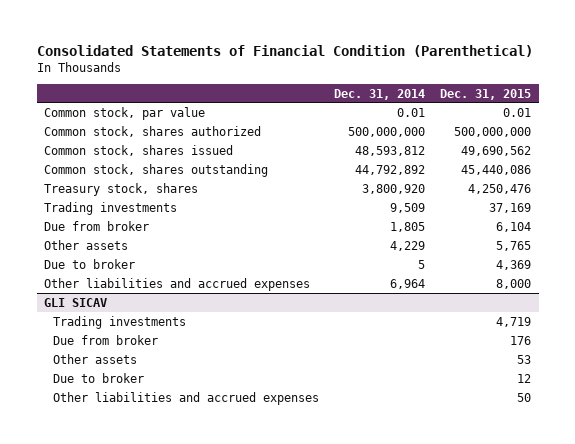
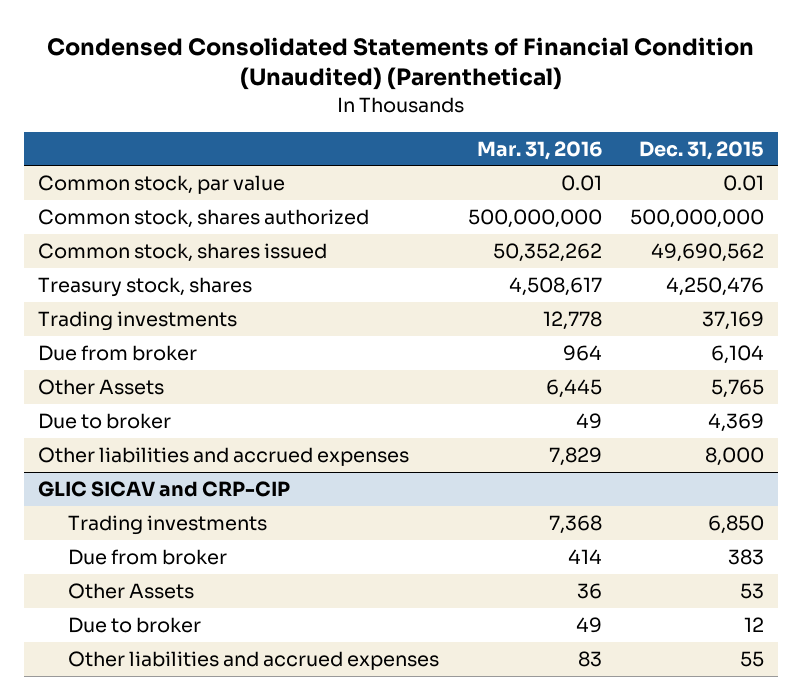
- Consolidated Statements of Financial Condition (Parenthetical)
+ Condensed Consolidated Statements of Financial Condition (Unaudited) (Parenthetical)
- | Dec. 31, 2014 | Dec. 31, 2015
+ | Mar. 31, 2016 | Dec. 31, 2015
- Common stock, shares outstanding | 44,792,892 | 45,440,086
- Other assets | 4,229 | 5,765
+ Other Assets | 6,445 | 5,765
- GLI SICAV
- Trading investments | | 4,719
- Due from broker | | 176
- Other assets | | 53
+ GLIC SICAV and CRP-CIP
+ Trading investments | 7,368 | 6,850
+ Due from broker | 414 | 383
+ Other Assets | 36 | 53
- Other liabilities and accrued expenses | | 50
+ Other liabilities and accrued expenses | 83 | 55

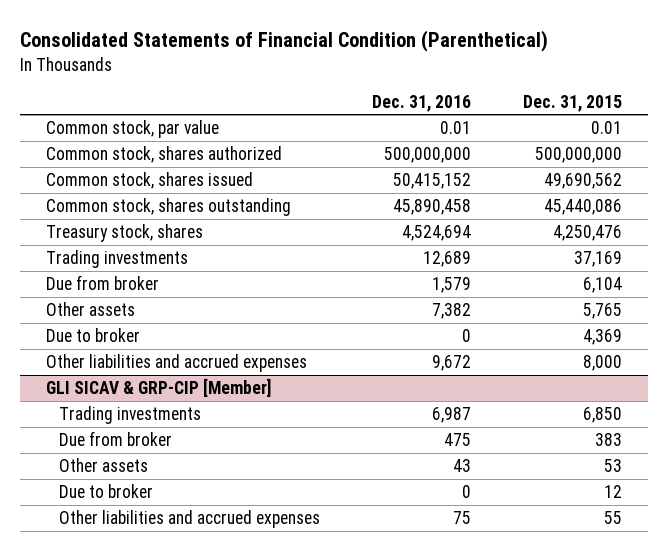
- Condensed Consolidated Statements of Financial Condition (Unaudited) (Parenthetical)
+ Consolidated Statements of Financial Condition (Parenthetical)
- | Mar. 31, 2016 | Dec. 31, 2015
+ | Dec. 31, 2016 | Dec. 31, 2015
+ Common stock, shares outstanding | 45,890,458 | 45,440,086
- Other Assets | 6,445 | 5,765
+ Other assets | 7,382 | 5,765
- GLIC SICAV and CRP-CIP
+ GLI SICAV & GRP-CIP [Member]
- Other Assets | 36 | 53
+ Other assets | 43 | 53

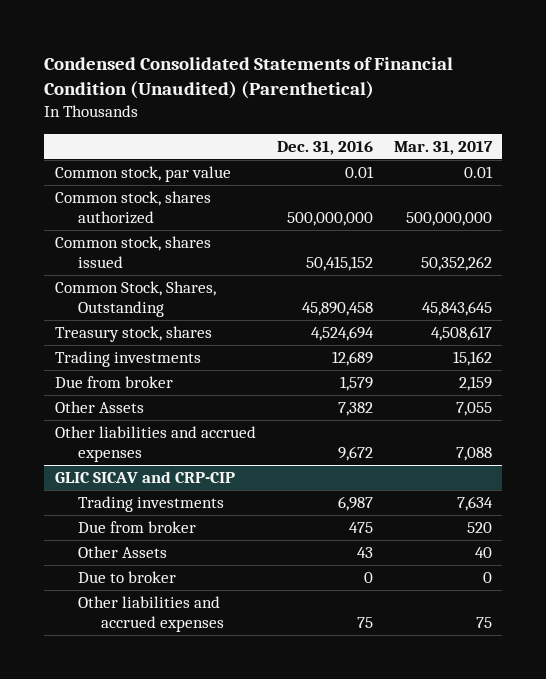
- Consolidated Statements of Financial Condition (Parenthetical)
+ Condensed Consolidated Statements of Financial Condition (Unaudited) (Parenthetical)
- | Dec. 31, 2016 | Dec. 31, 2015
+ | Dec. 31, 2016 | Mar. 31, 2017
- Common stock, shares outstanding | 45,890,458 | 45,440,086
+ Common Stock, Shares, Outstanding | 45,890,458 | 45,843,645
- Other assets | 7,382 | 5,765
- Due to broker | 0 | 4,369
+ Other Assets | 7,382 | 7,055
- GLI SICAV & GRP-CIP [Member]
+ GLIC SICAV and CRP-CIP
- Other assets | 43 | 53
+ Other Assets | 43 | 40

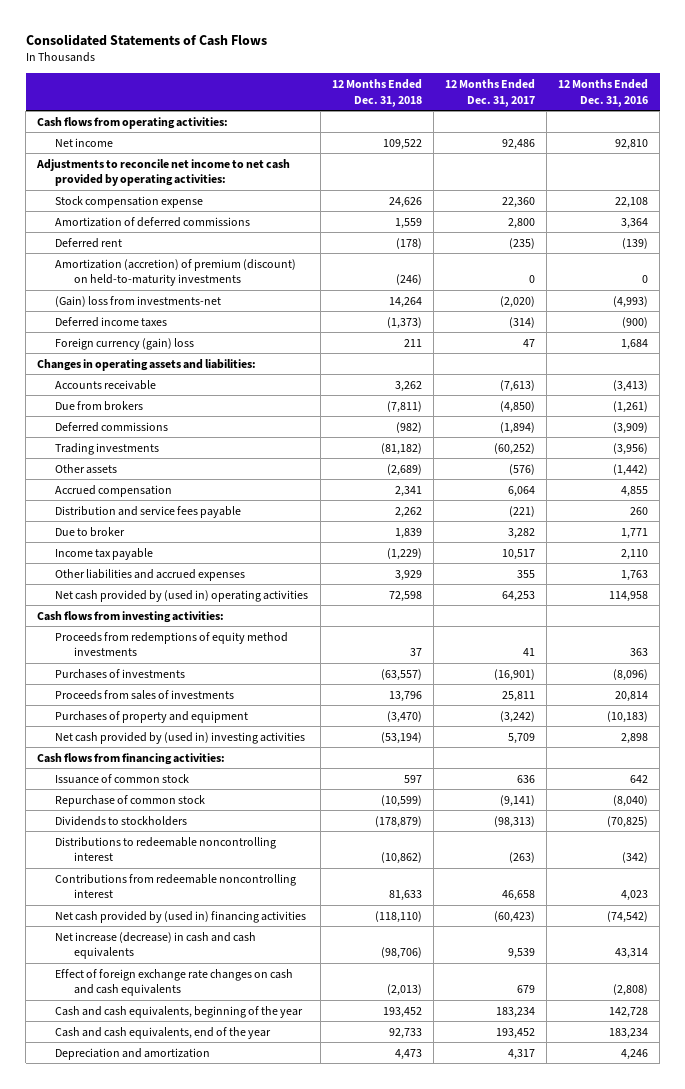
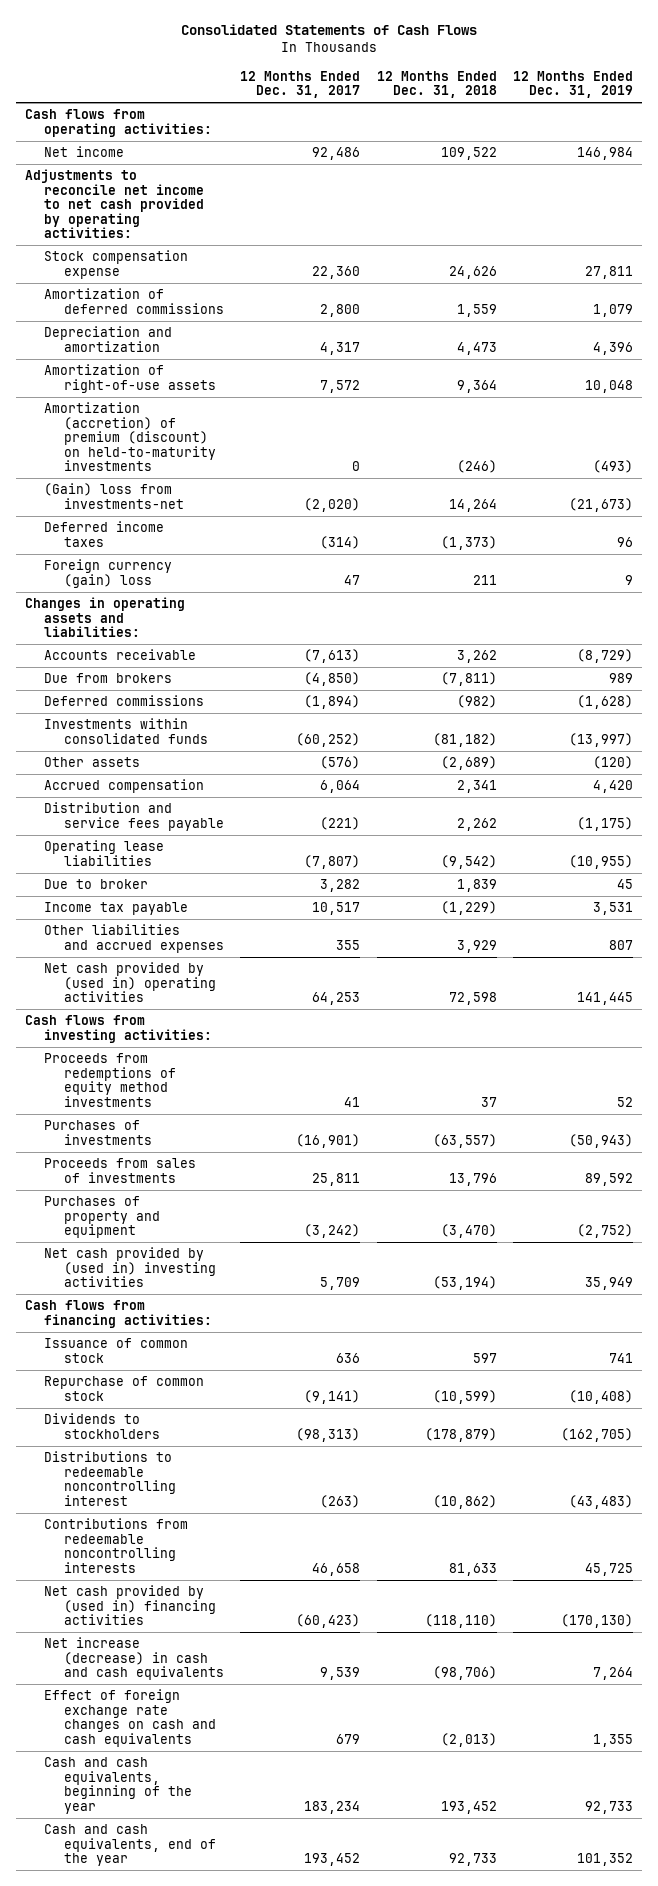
- | 12 Months Ended Dec. 31, 2018 | 12 Months Ended Dec. 31, 2017 | 12 Months Ended Dec. 31, 2016
+ | 12 Months Ended Dec. 31, 2017 | 12 Months Ended Dec. 31, 2018 | 12 Months Ended Dec. 31, 2019
- Deferred rent | (178) | (235) | (139)
moved up: Depreciation and amortization | 4,317 | 4,473 | 4,396
+ Amortization of right-of-use assets | 7,572 | 9,364 | 10,048
- Trading investments | (81,182) | (60,252) | (3,956)
+ Investments within consolidated funds | (60,252) | (81,182) | (13,997)
+ Operating lease liabilities | (7,807) | (9,542) | (10,955)
- Contributions from redeemable noncontrolling interest | 81,633 | 46,658 | 4,023
+ Contributions from redeemable noncontrolling interests | 46,658 | 81,633 | 45,725

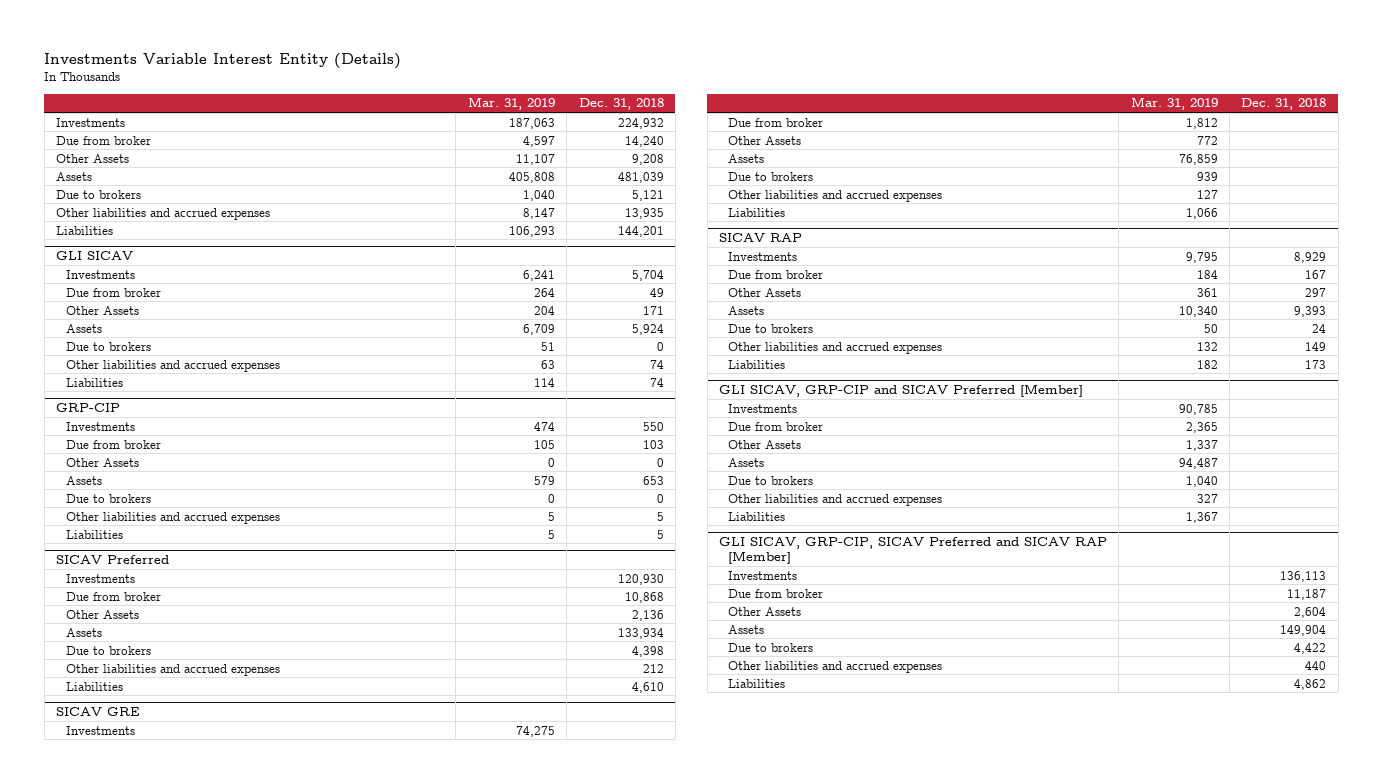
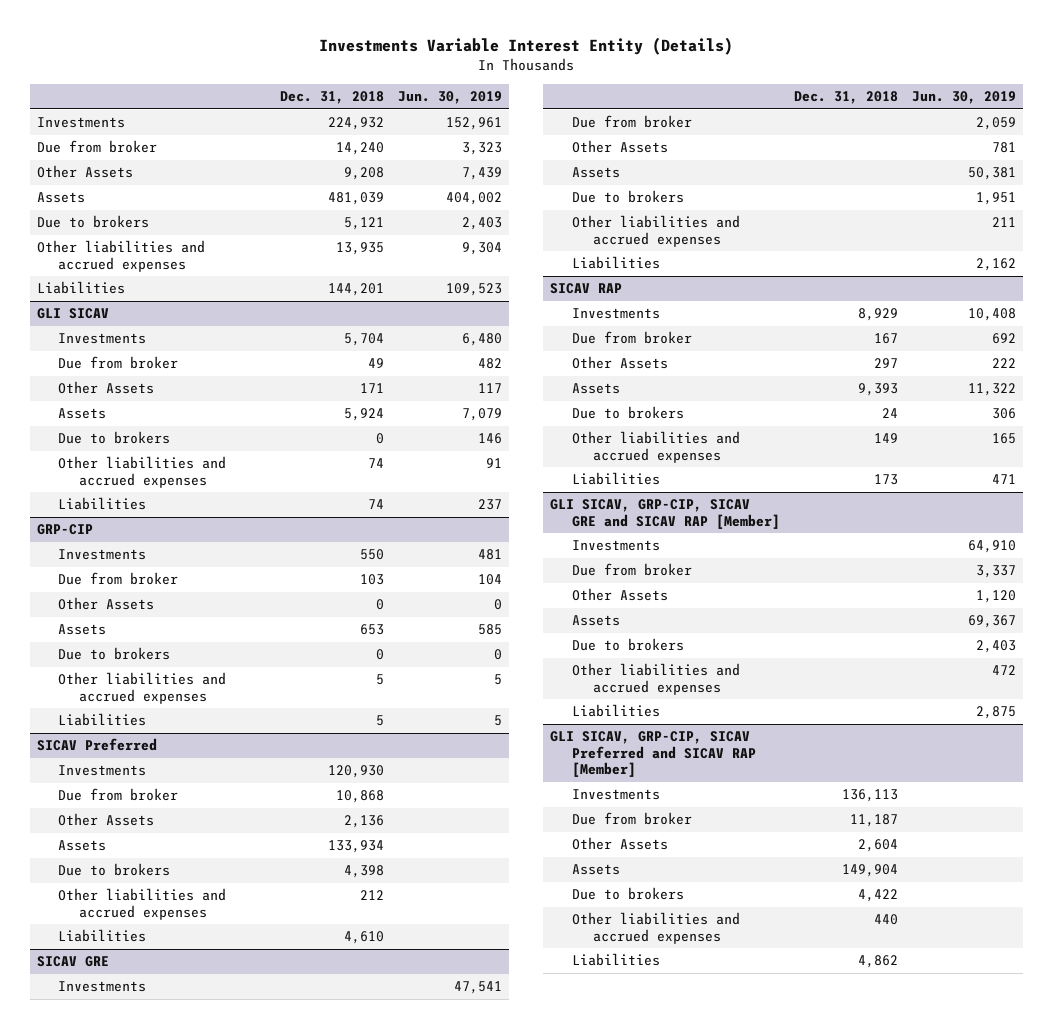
- | Mar. 31, 2019 | Dec. 31, 2018
+ | Dec. 31, 2018 | Jun. 30, 2019
- GLI SICAV, GRP-CIP and SICAV Preferred [Member]
+ GLI SICAV, GRP-CIP, SICAV GRE and SICAV RAP [Member]

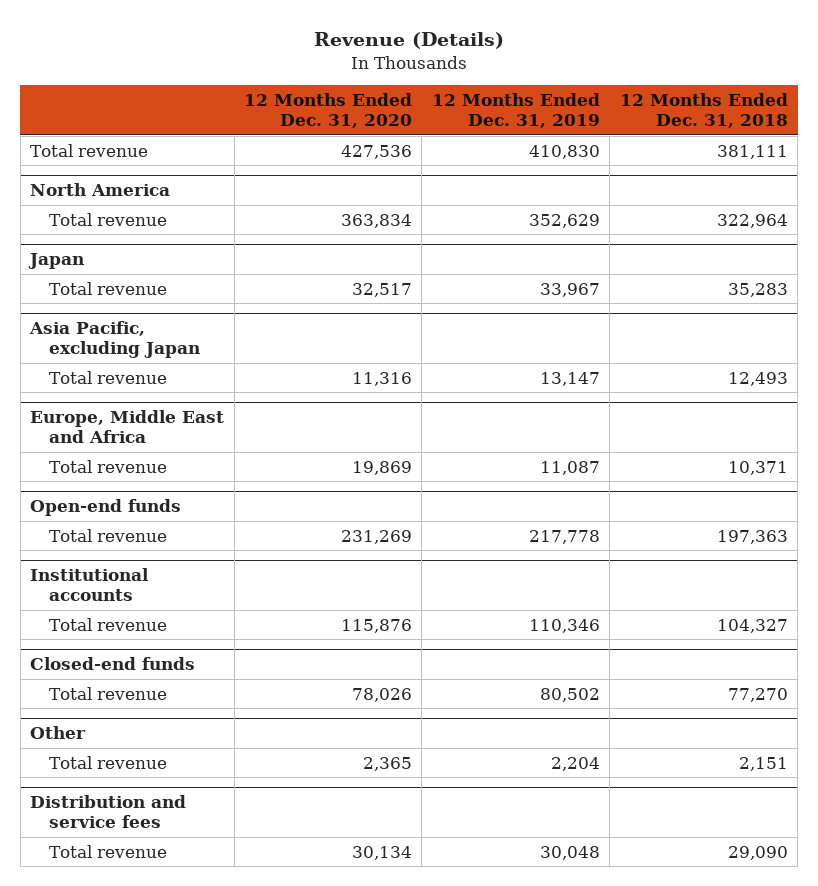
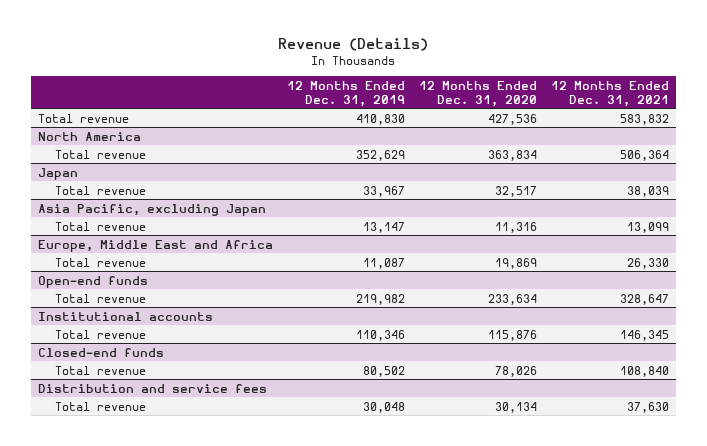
- | 12 Months Ended Dec. 31, 2020 | 12 Months Ended Dec. 31, 2019 | 12 Months Ended Dec. 31, 2018
+ | 12 Months Ended Dec. 31, 2019 | 12 Months Ended Dec. 31, 2020 | 12 Months Ended Dec. 31, 2021
@ Open-end funds
- Total revenue | 231,269 | 217,778 | 197,363
+ Total revenue | 219,982 | 233,634 | 328,647
- Other
- Total revenue | 2,365 | 2,204 | 2,151

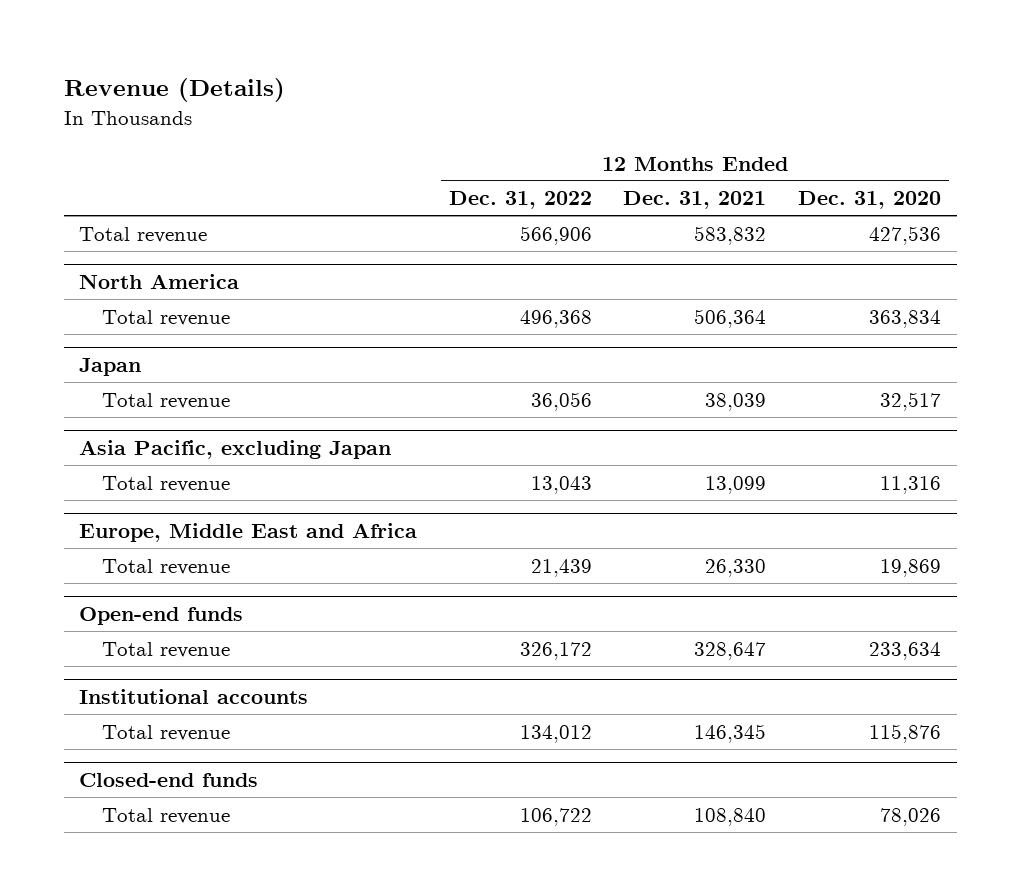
- | 12 Months Ended Dec. 31, 2019 | 12 Months Ended Dec. 31, 2020 | 12 Months Ended Dec. 31, 2021
+ | 12 Months Ended Dec. 31, 2022 | 12 Months Ended Dec. 31, 2021 | 12 Months Ended Dec. 31, 2020
- Distribution and service fees
- Total revenue | 30,048 | 30,134 | 37,630

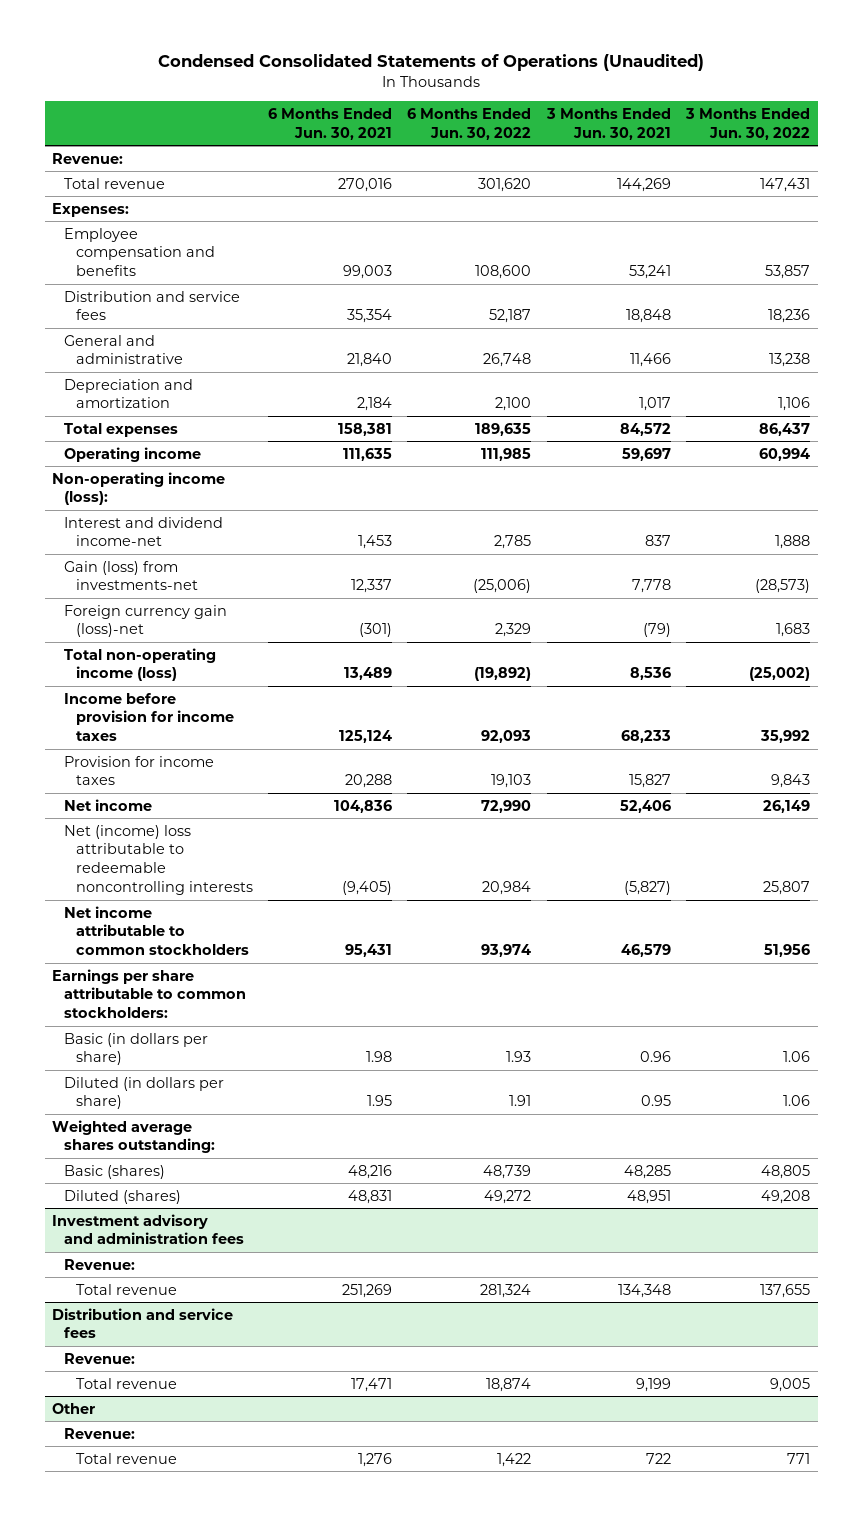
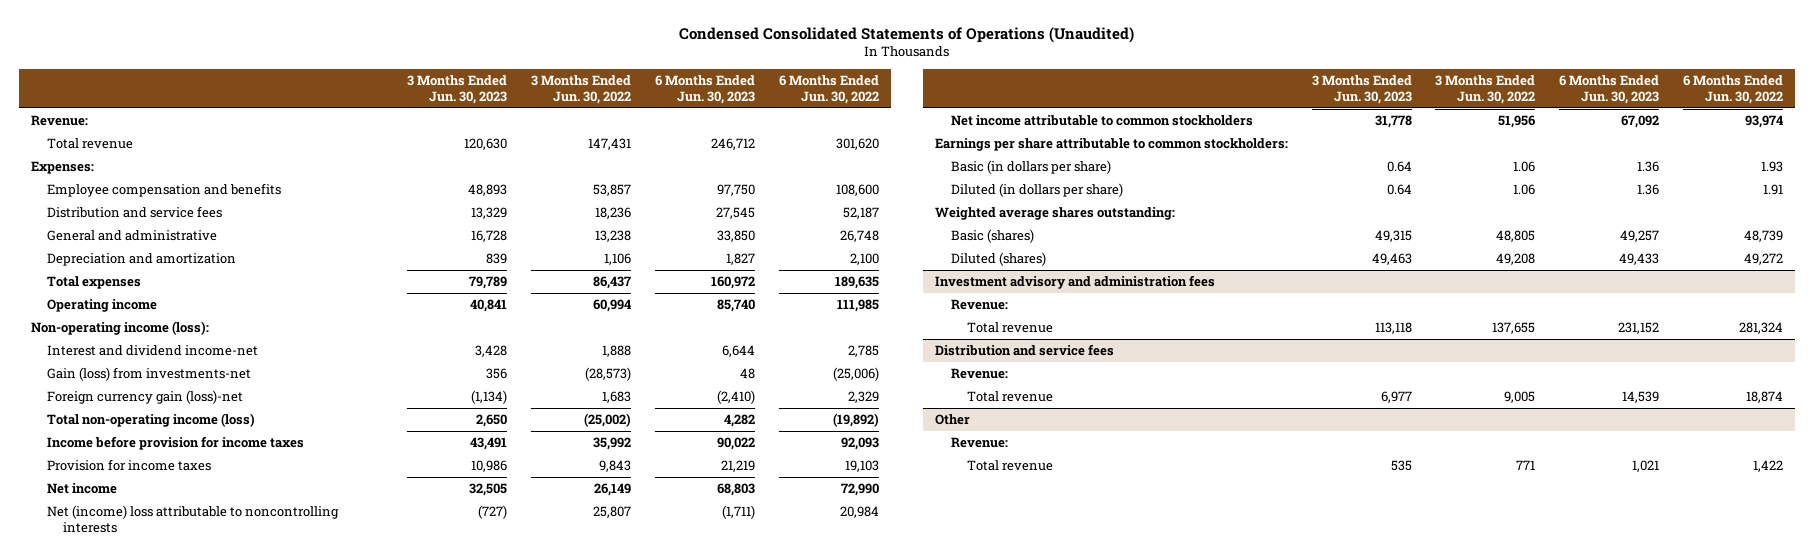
- | 6 Months Ended Jun. 30, 2021 | 6 Months Ended Jun. 30, 2022 | 3 Months Ended Jun. 30, 2021 | 3 Months Ended Jun. 30, 2022
+ | 3 Months Ended Jun. 30, 2023 | 3 Months Ended Jun. 30, 2022 | 6 Months Ended Jun. 30, 2023 | 6 Months Ended Jun. 30, 2022
- Net (income) loss attributable to redeemable noncontrolling interests | (9,405) | 20,984 | (5,827) | 25,807
+ Net (income) loss attributable to noncontrolling interests | (727) | 25,807 | (1,711) | 20,984

